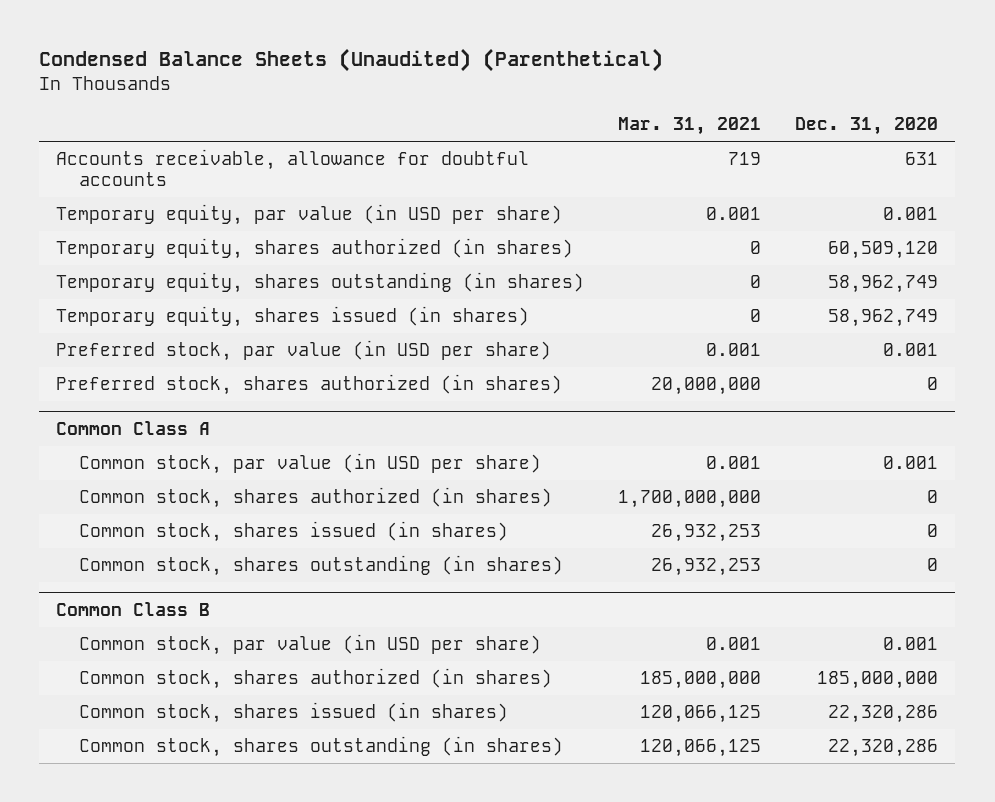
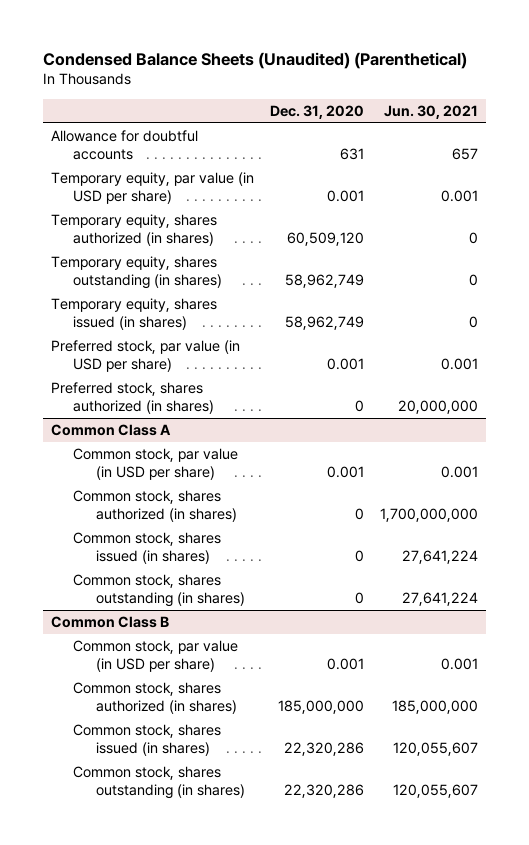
- | Mar. 31, 2021 | Dec. 31, 2020
+ | Dec. 31, 2020 | Jun. 30, 2021
- Accounts receivable, allowance for doubtful accounts | 719 | 631
+ Allowance for doubtful accounts | 631 | 657

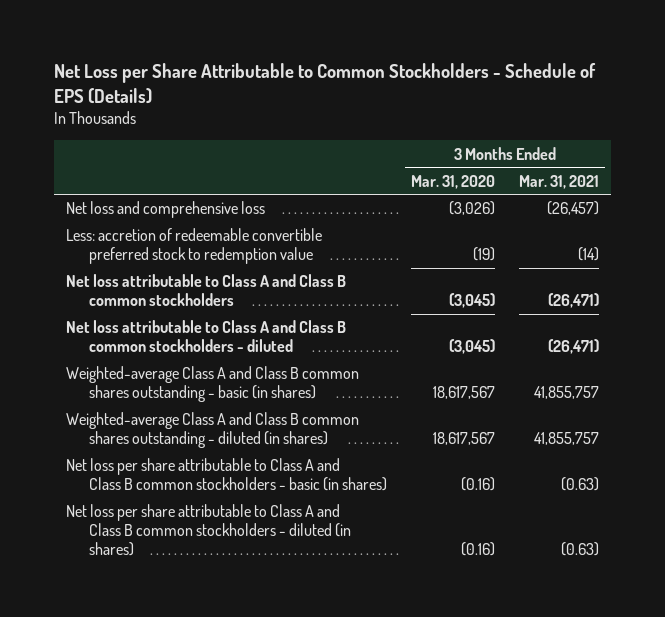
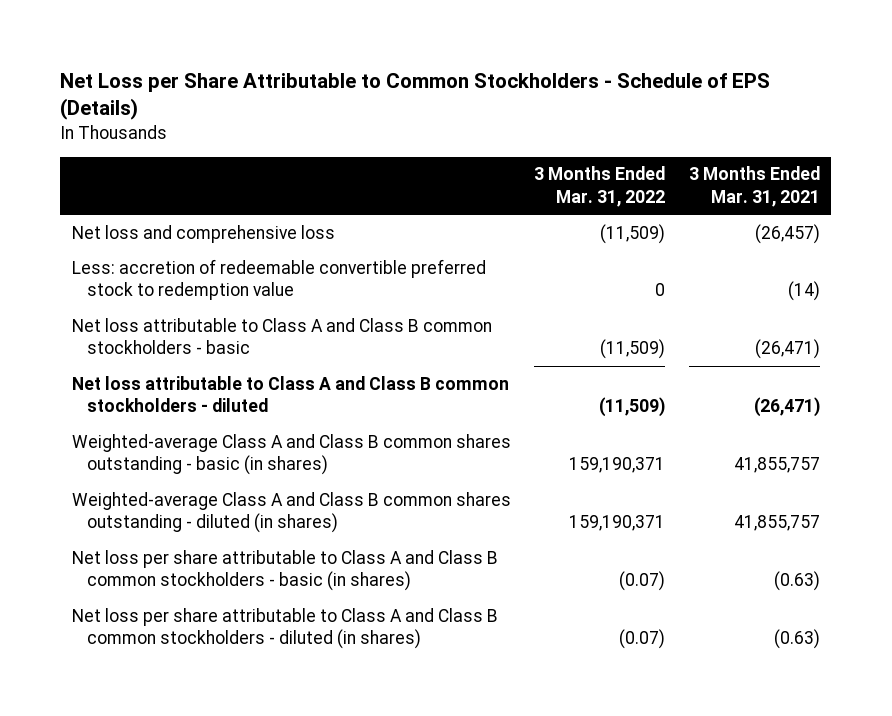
- | 3 Months Ended Mar. 31, 2020 | 3 Months Ended Mar. 31, 2021
+ | 3 Months Ended Mar. 31, 2022 | 3 Months Ended Mar. 31, 2021
- Net loss attributable to Class A and Class B common stockholders | (3,045) | (26,471)
+ Net loss attributable to Class A and Class B common stockholders - basic | (11,509) | (26,471)

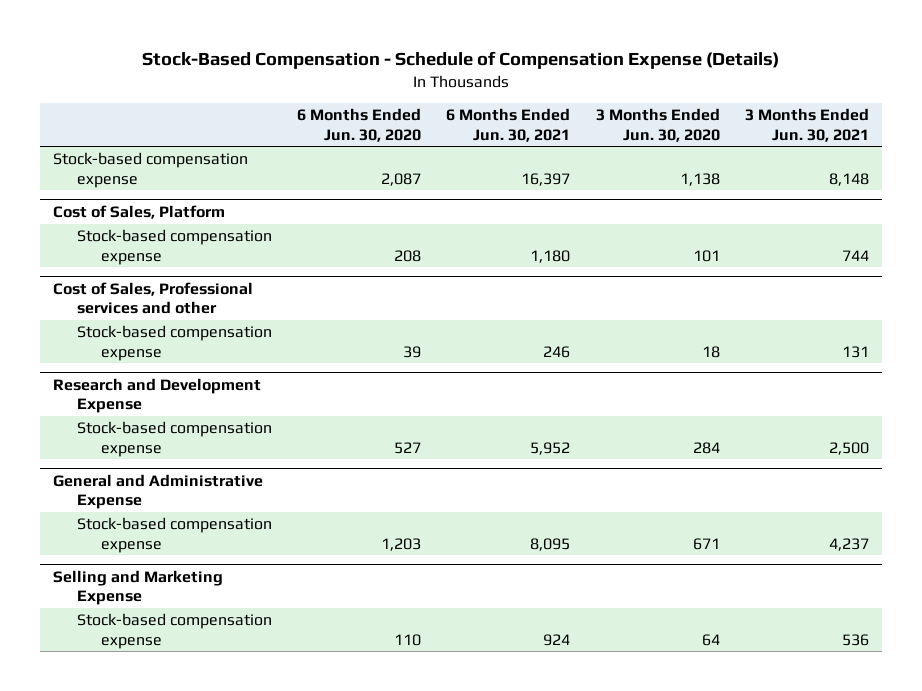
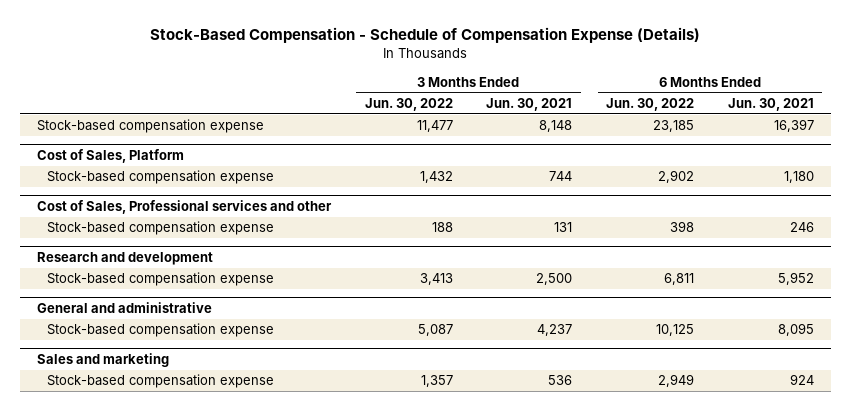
- | 6 Months Ended Jun. 30, 2020 | 6 Months Ended Jun. 30, 2021 | 3 Months Ended Jun. 30, 2020 | 3 Months Ended Jun. 30, 2021
+ | 3 Months Ended Jun. 30, 2022 | 3 Months Ended Jun. 30, 2021 | 6 Months Ended Jun. 30, 2022 | 6 Months Ended Jun. 30, 2021
- Research and Development Expense
+ Research and development
- General and Administrative Expense
+ General and administrative
- Selling and Marketing Expense
+ Sales and marketing

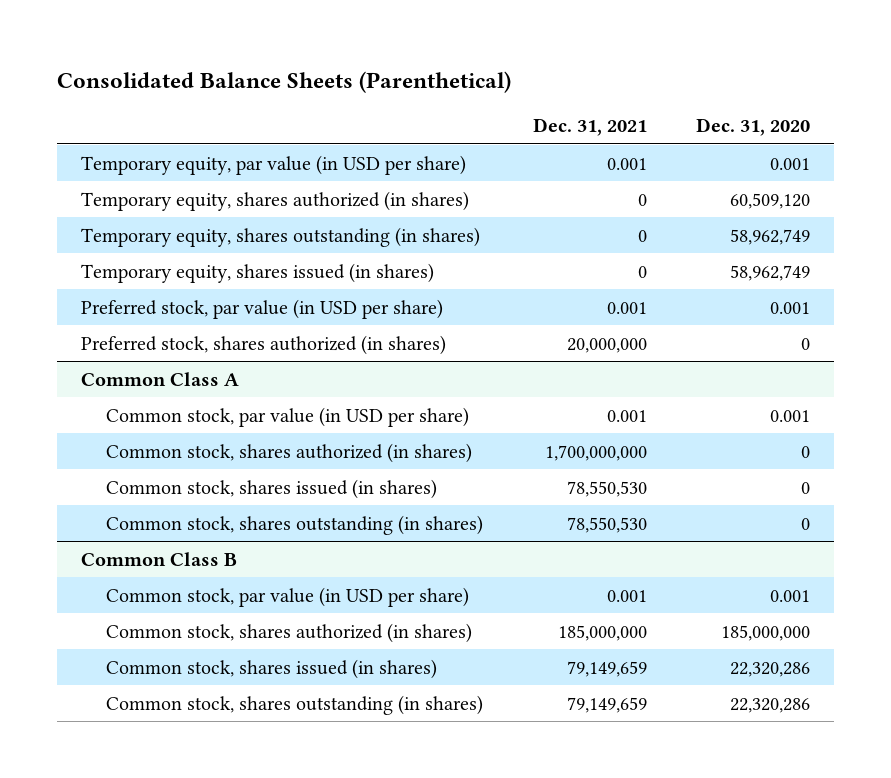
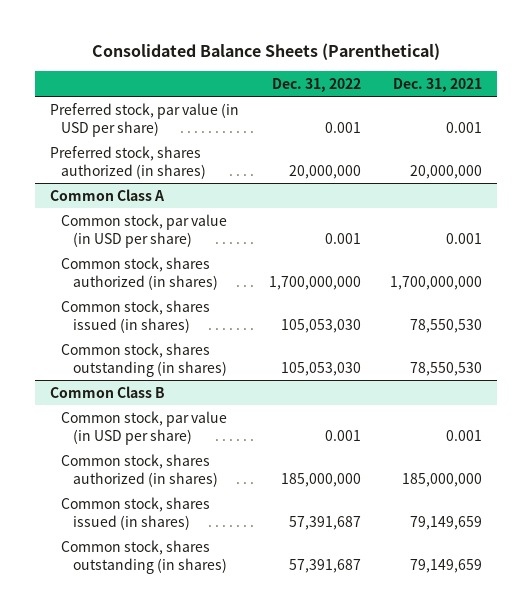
- | Dec. 31, 2021 | Dec. 31, 2020
+ | Dec. 31, 2022 | Dec. 31, 2021
- Temporary equity, par value (in USD per share) | 0.001 | 0.001
- Temporary equity, shares authorized (in shares) | 0 | 60,509,120
- Temporary equity, shares outstanding (in shares) | 0 | 58,962,749
- Temporary equity, shares issued (in shares) | 0 | 58,962,749

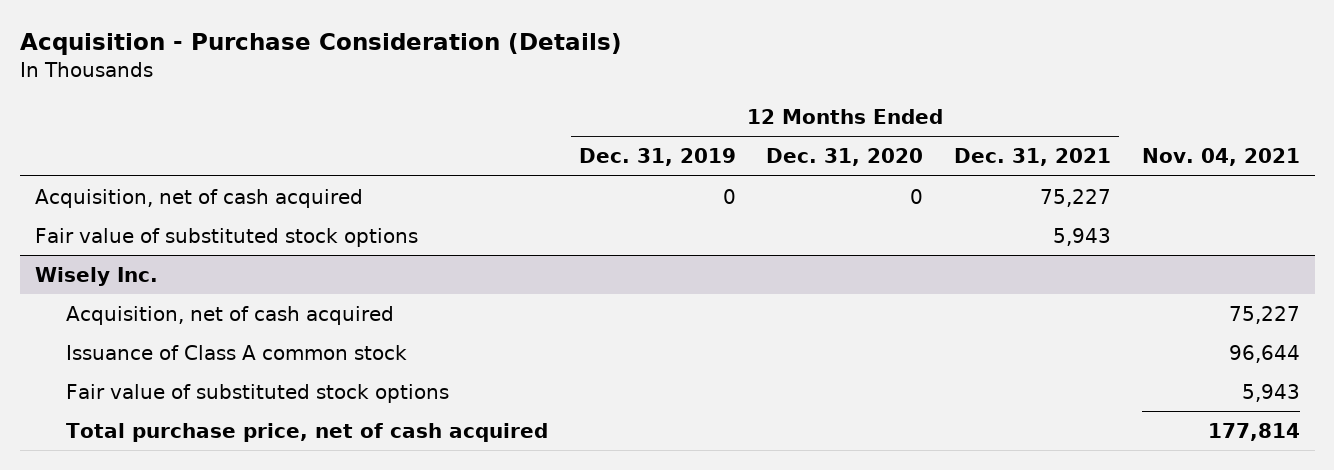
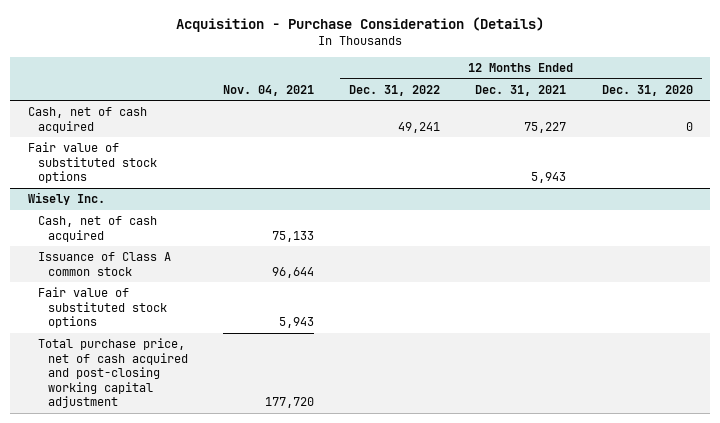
- | 12 Months Ended Dec. 31, 2019 | 12 Months Ended Dec. 31, 2020 | 12 Months Ended Dec. 31, 2021 | Nov. 04, 2021
+ | Nov. 04, 2021 | 12 Months Ended Dec. 31, 2022 | 12 Months Ended Dec. 31, 2021 | 12 Months Ended Dec. 31, 2020
- Acquisition, net of cash acquired | 0 | 0 | 75,227 |
+ Cash, net of cash acquired | | 49,241 | 75,227 | 0
@ Wisely Inc.
- Acquisition, net of cash acquired | | | | 75,227
+ Cash, net of cash acquired | 75,133 | | |
- Total purchase price, net of cash acquired | | | | 177,814
+ Total purchase price, net of cash acquired and post-closing working capital adjustment | 177,720 | | |

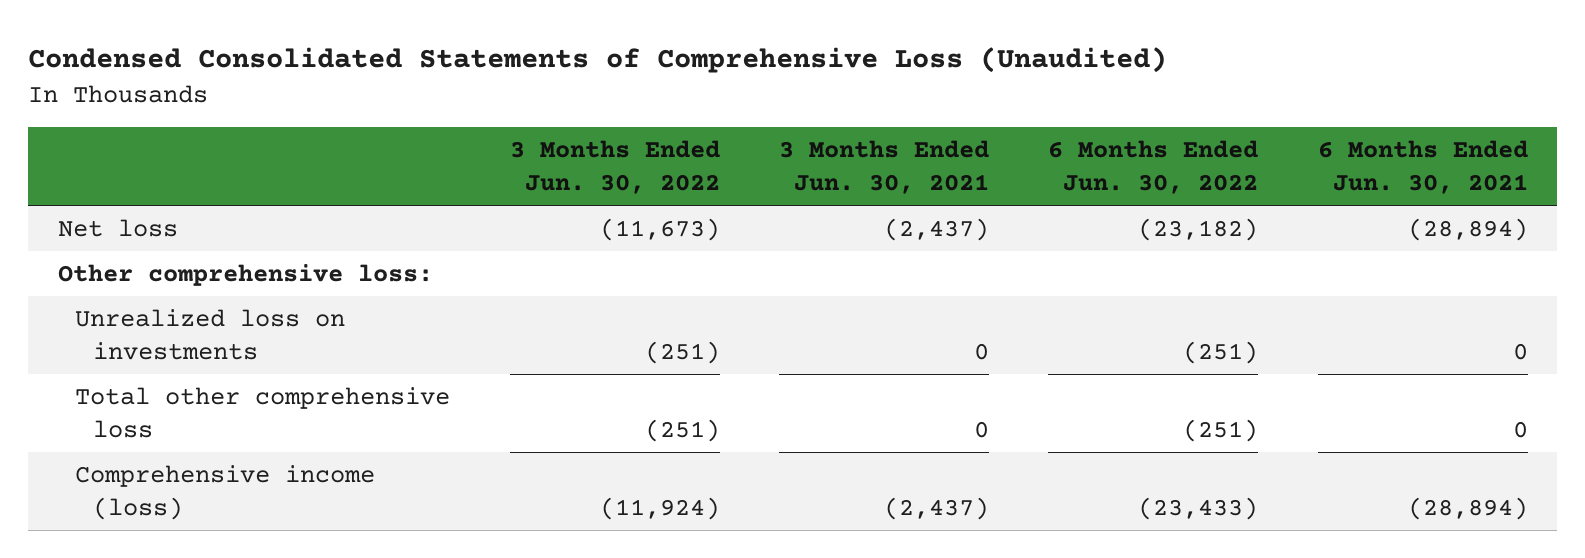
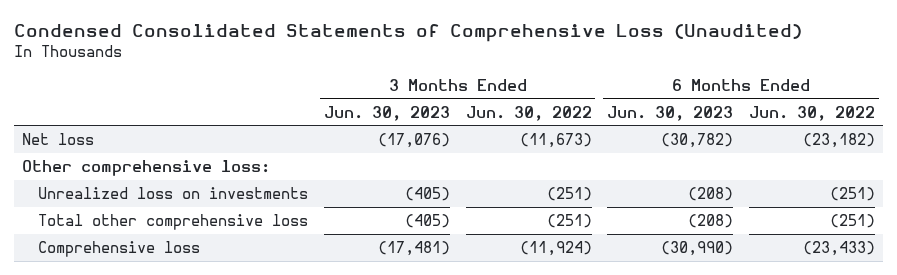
- | 3 Months Ended Jun. 30, 2022 | 3 Months Ended Jun. 30, 2021 | 6 Months Ended Jun. 30, 2022 | 6 Months Ended Jun. 30, 2021
+ | 3 Months Ended Jun. 30, 2023 | 3 Months Ended Jun. 30, 2022 | 6 Months Ended Jun. 30, 2023 | 6 Months Ended Jun. 30, 2022
- Comprehensive income (loss) | (11,924) | (2,437) | (23,433) | (28,894)
+ Comprehensive loss | (17,481) | (11,924) | (30,990) | (23,433)

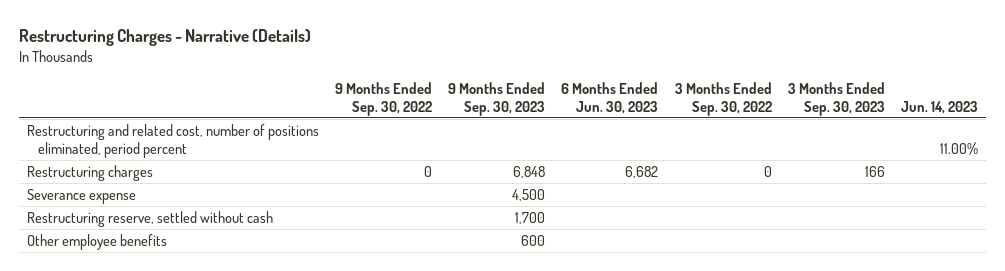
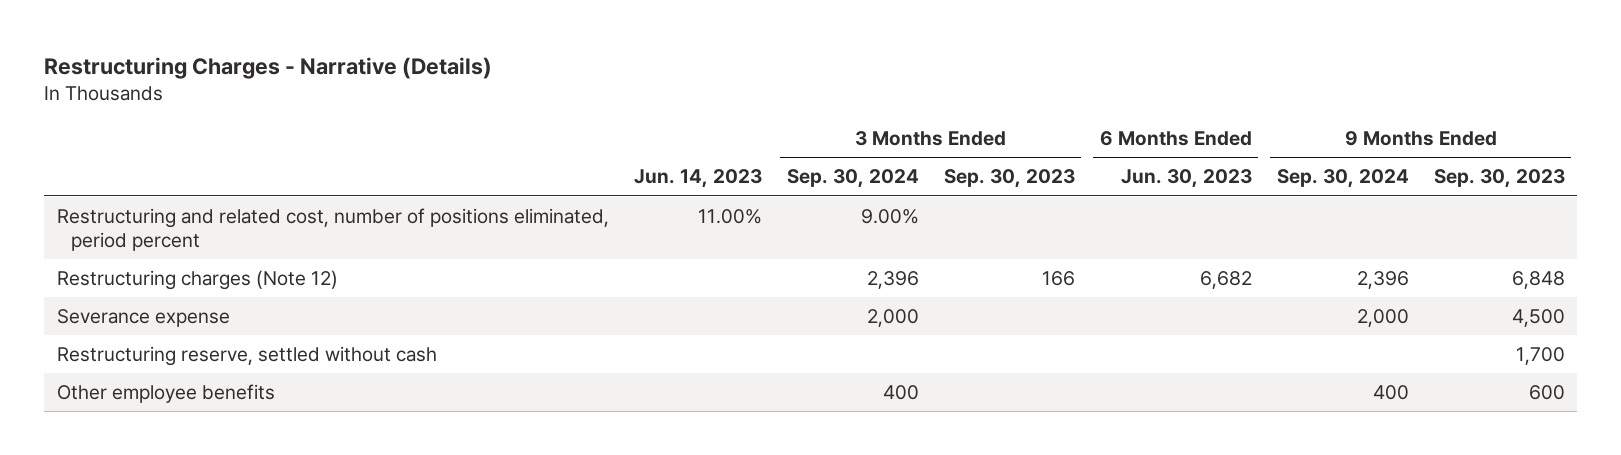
- | 9 Months Ended Sep. 30, 2022 | 9 Months Ended Sep. 30, 2023 | 6 Months Ended Jun. 30, 2023 | 3 Months Ended Sep. 30, 2022 | 3 Months Ended Sep. 30, 2023 | Jun. 14, 2023
+ | Jun. 14, 2023 | 3 Months Ended Sep. 30, 2024 | 3 Months Ended Sep. 30, 2023 | 6 Months Ended Jun. 30, 2023 | 9 Months Ended Sep. 30, 2024 | 9 Months Ended Sep. 30, 2023
- Restructuring charges | 0 | 6,848 | 6,682 | 0 | 166 |
+ Restructuring charges (Note 12) | | 2,396 | 166 | 6,682 | 2,396 | 6,848

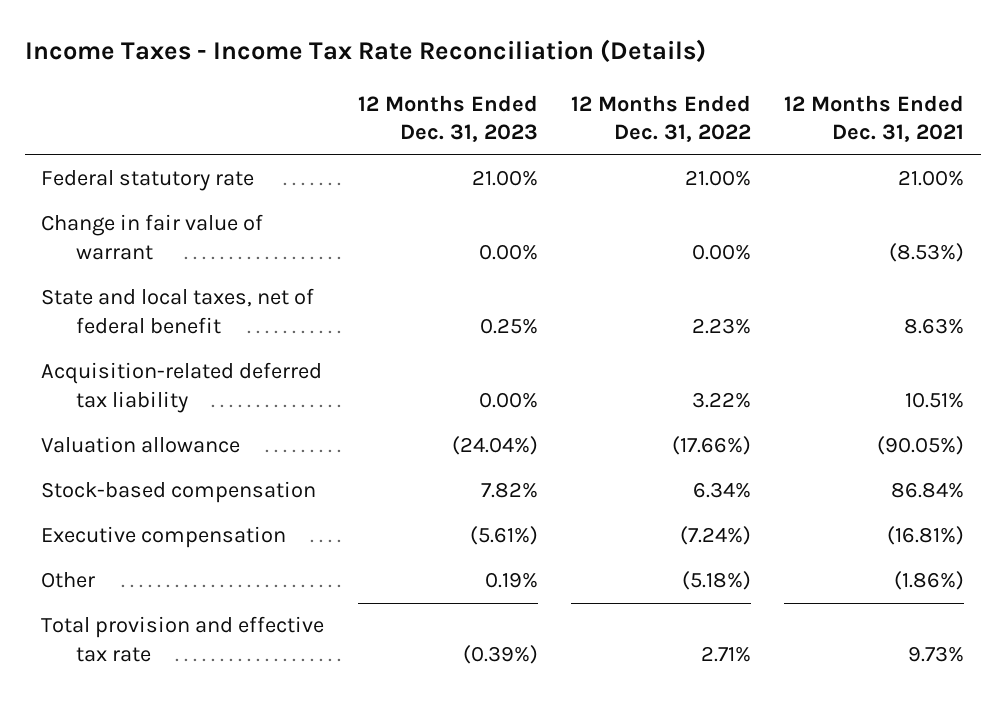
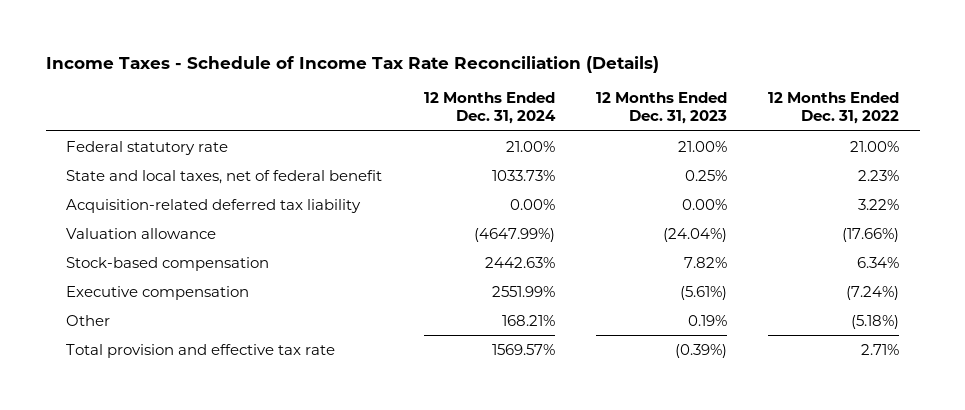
- Income Taxes - Income Tax Rate Reconciliation (Details)
+ Income Taxes - Schedule of Income Tax Rate Reconciliation (Details)
- | 12 Months Ended Dec. 31, 2023 | 12 Months Ended Dec. 31, 2022 | 12 Months Ended Dec. 31, 2021
+ | 12 Months Ended Dec. 31, 2024 | 12 Months Ended Dec. 31, 2023 | 12 Months Ended Dec. 31, 2022
- Change in fair value of warrant | 0.00% | 0.00% | (8.53%)

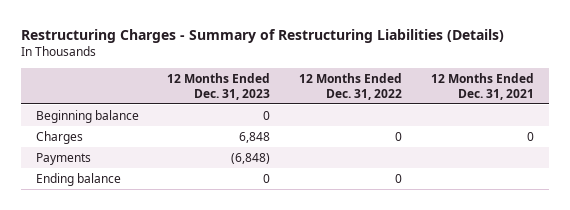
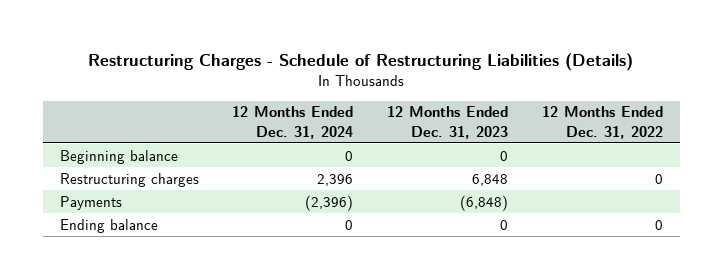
- Restructuring Charges - Summary of Restructuring Liabilities (Details)
+ Restructuring Charges - Schedule of Restructuring Liabilities (Details)
- | 12 Months Ended Dec. 31, 2023 | 12 Months Ended Dec. 31, 2022 | 12 Months Ended Dec. 31, 2021
+ | 12 Months Ended Dec. 31, 2024 | 12 Months Ended Dec. 31, 2023 | 12 Months Ended Dec. 31, 2022
- Charges | 6,848 | 0 | 0
+ Restructuring charges | 2,396 | 6,848 | 0

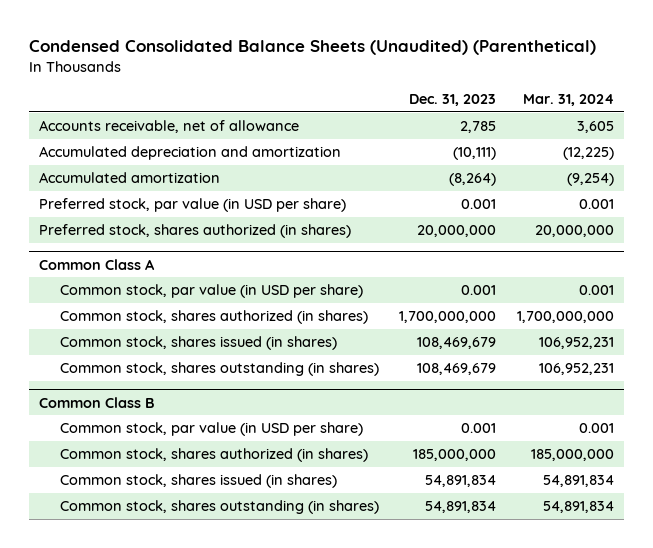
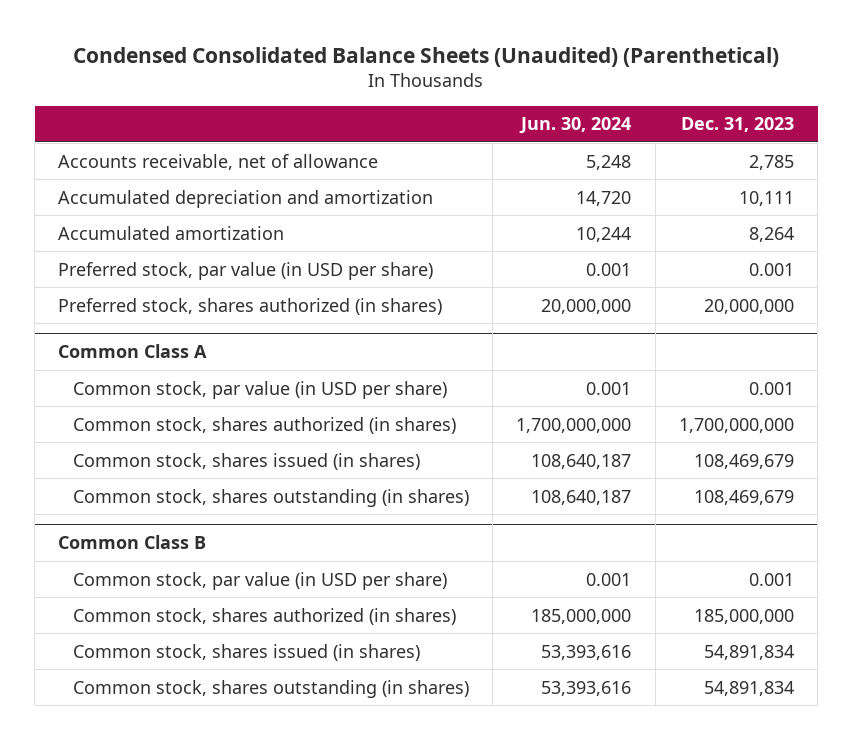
- | Dec. 31, 2023 | Mar. 31, 2024
+ | Jun. 30, 2024 | Dec. 31, 2023
- Accumulated depreciation and amortization | (10,111) | (12,225)
- Accumulated amortization | (8,264) | (9,254)
+ Accumulated depreciation and amortization | 14,720 | 10,111
+ Accumulated amortization | 10,244 | 8,264

